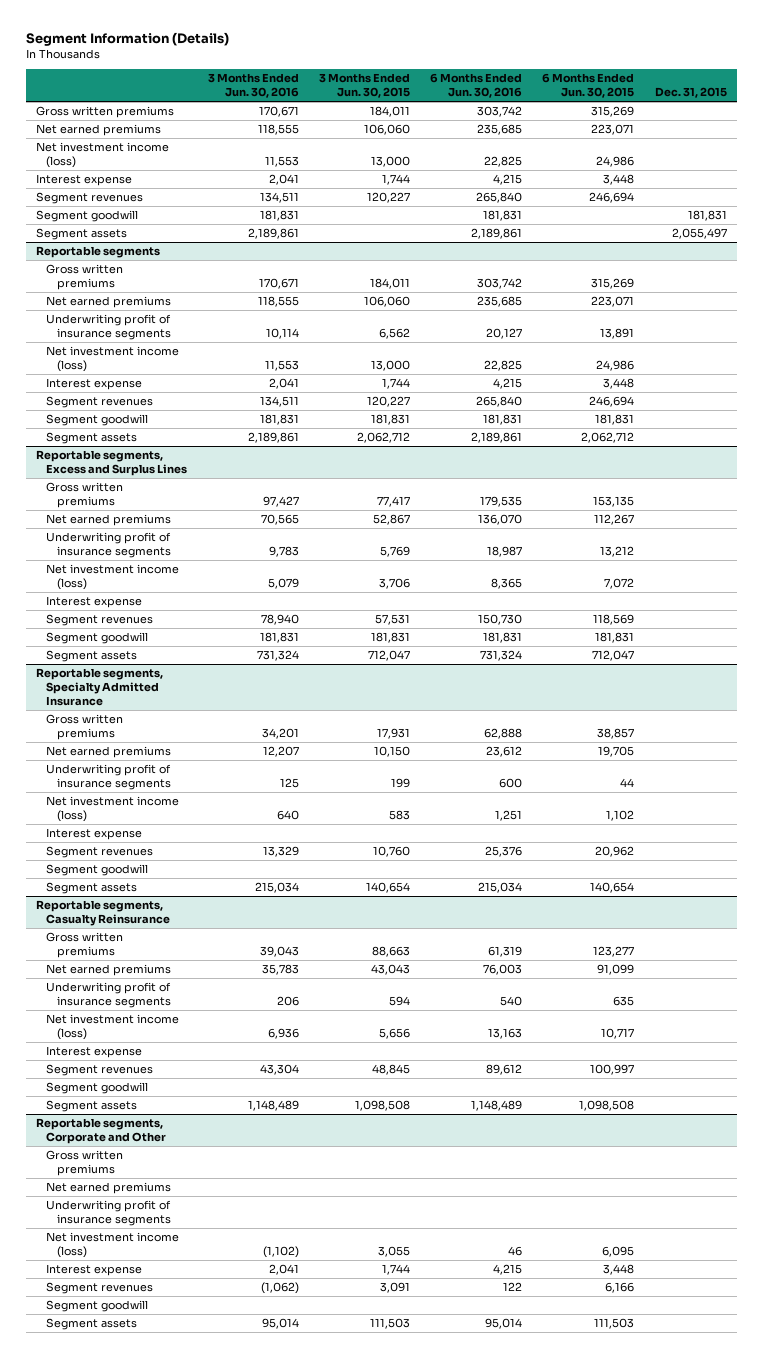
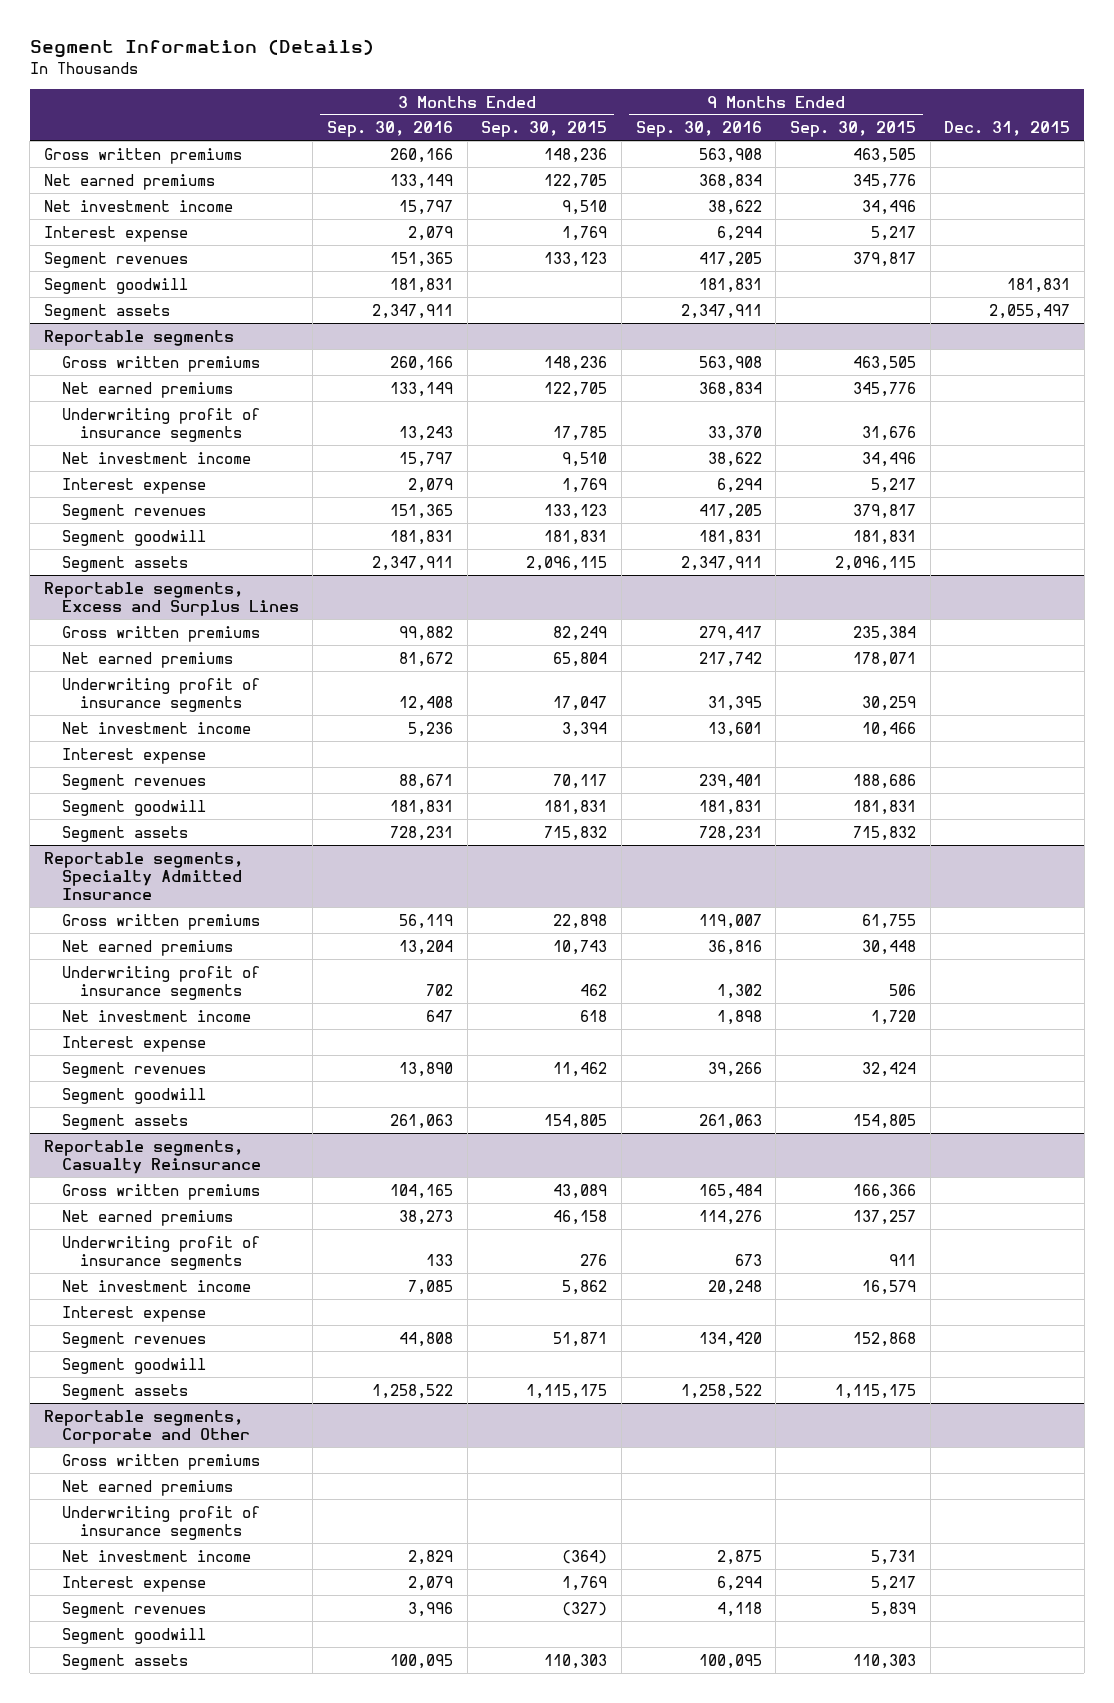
- | 3 Months Ended Jun. 30, 2016 | 3 Months Ended Jun. 30, 2015 | 6 Months Ended Jun. 30, 2016 | 6 Months Ended Jun. 30, 2015 | Dec. 31, 2015
+ | 3 Months Ended Sep. 30, 2016 | 3 Months Ended Sep. 30, 2015 | 9 Months Ended Sep. 30, 2016 | 9 Months Ended Sep. 30, 2015 | Dec. 31, 2015
- Net investment income (loss) | 11,553 | 13,000 | 22,825 | 24,986 |
+ Net investment income | 15,797 | 9,510 | 38,622 | 34,496 |
@ Reportable segments
- Net investment income (loss) | 11,553 | 13,000 | 22,825 | 24,986 |
+ Net investment income | 15,797 | 9,510 | 38,622 | 34,496 |
@ Reportable segments, Excess and Surplus Lines
- Net investment income (loss) | 5,079 | 3,706 | 8,365 | 7,072 |
+ Net investment income | 5,236 | 3,394 | 13,601 | 10,466 |
@ Reportable segments, Specialty Admitted Insurance
- Net investment income (loss) | 640 | 583 | 1,251 | 1,102 |
+ Net investment income | 647 | 618 | 1,898 | 1,720 |
@ Reportable segments, Casualty Reinsurance
- Net investment income (loss) | 6,936 | 5,656 | 13,163 | 10,717 |
+ Net investment income | 7,085 | 5,862 | 20,248 | 16,579 |
@ Reportable segments, Corporate and Other
- Net investment income (loss) | (1,102) | 3,055 | 46 | 6,095 |
+ Net investment income | 2,829 | (364) | 2,875 | 5,731 |

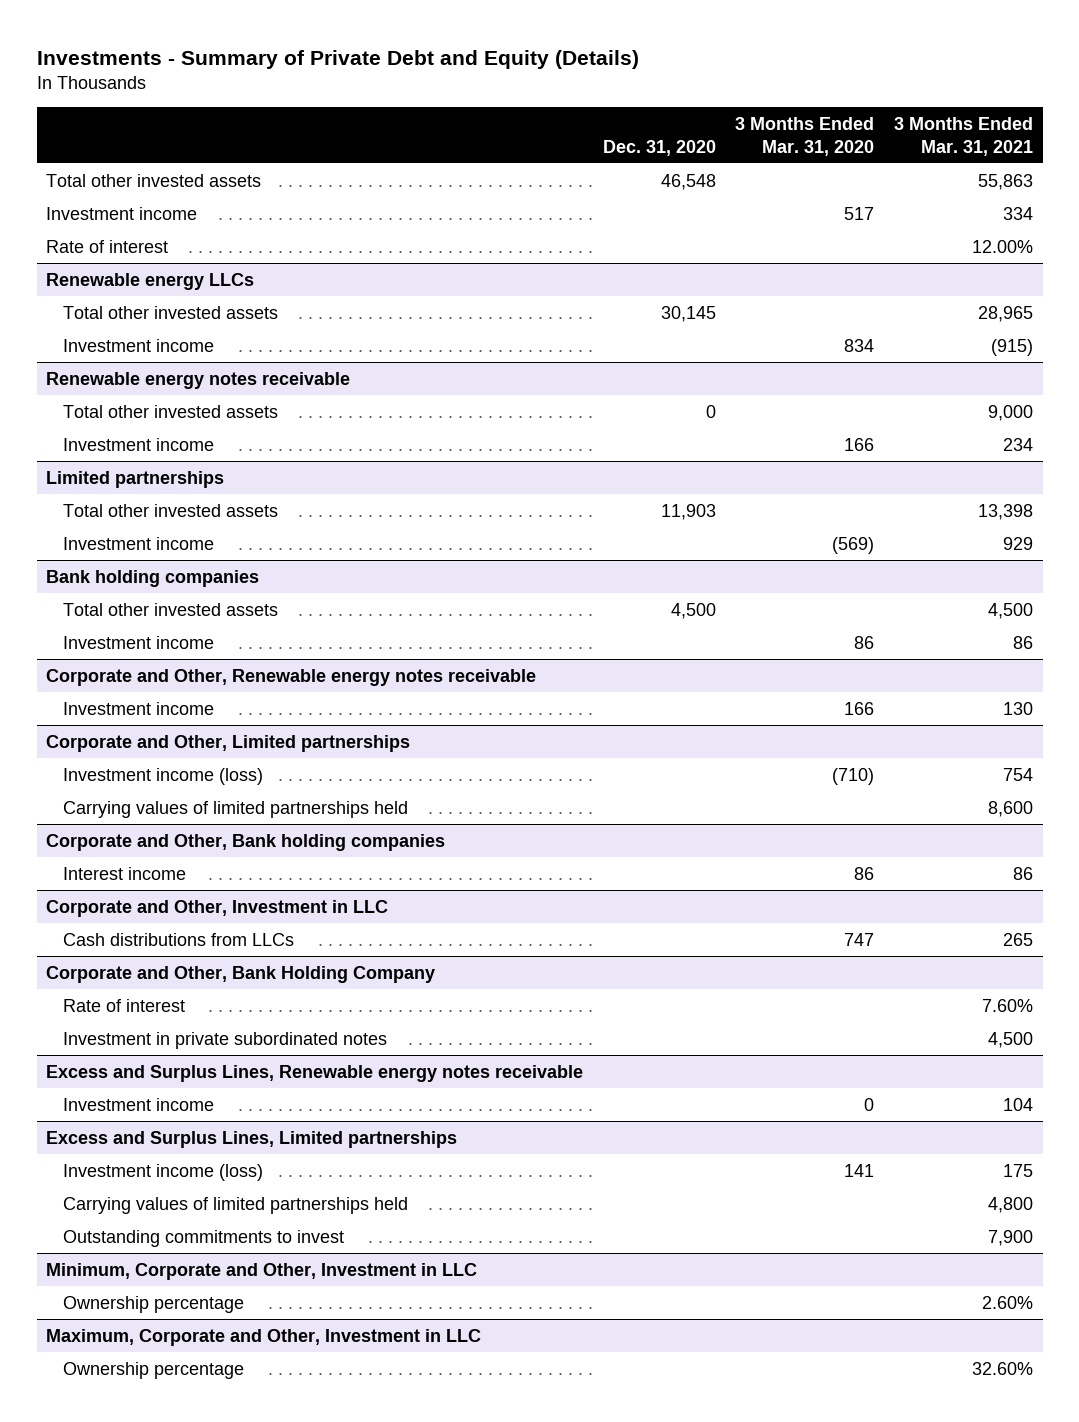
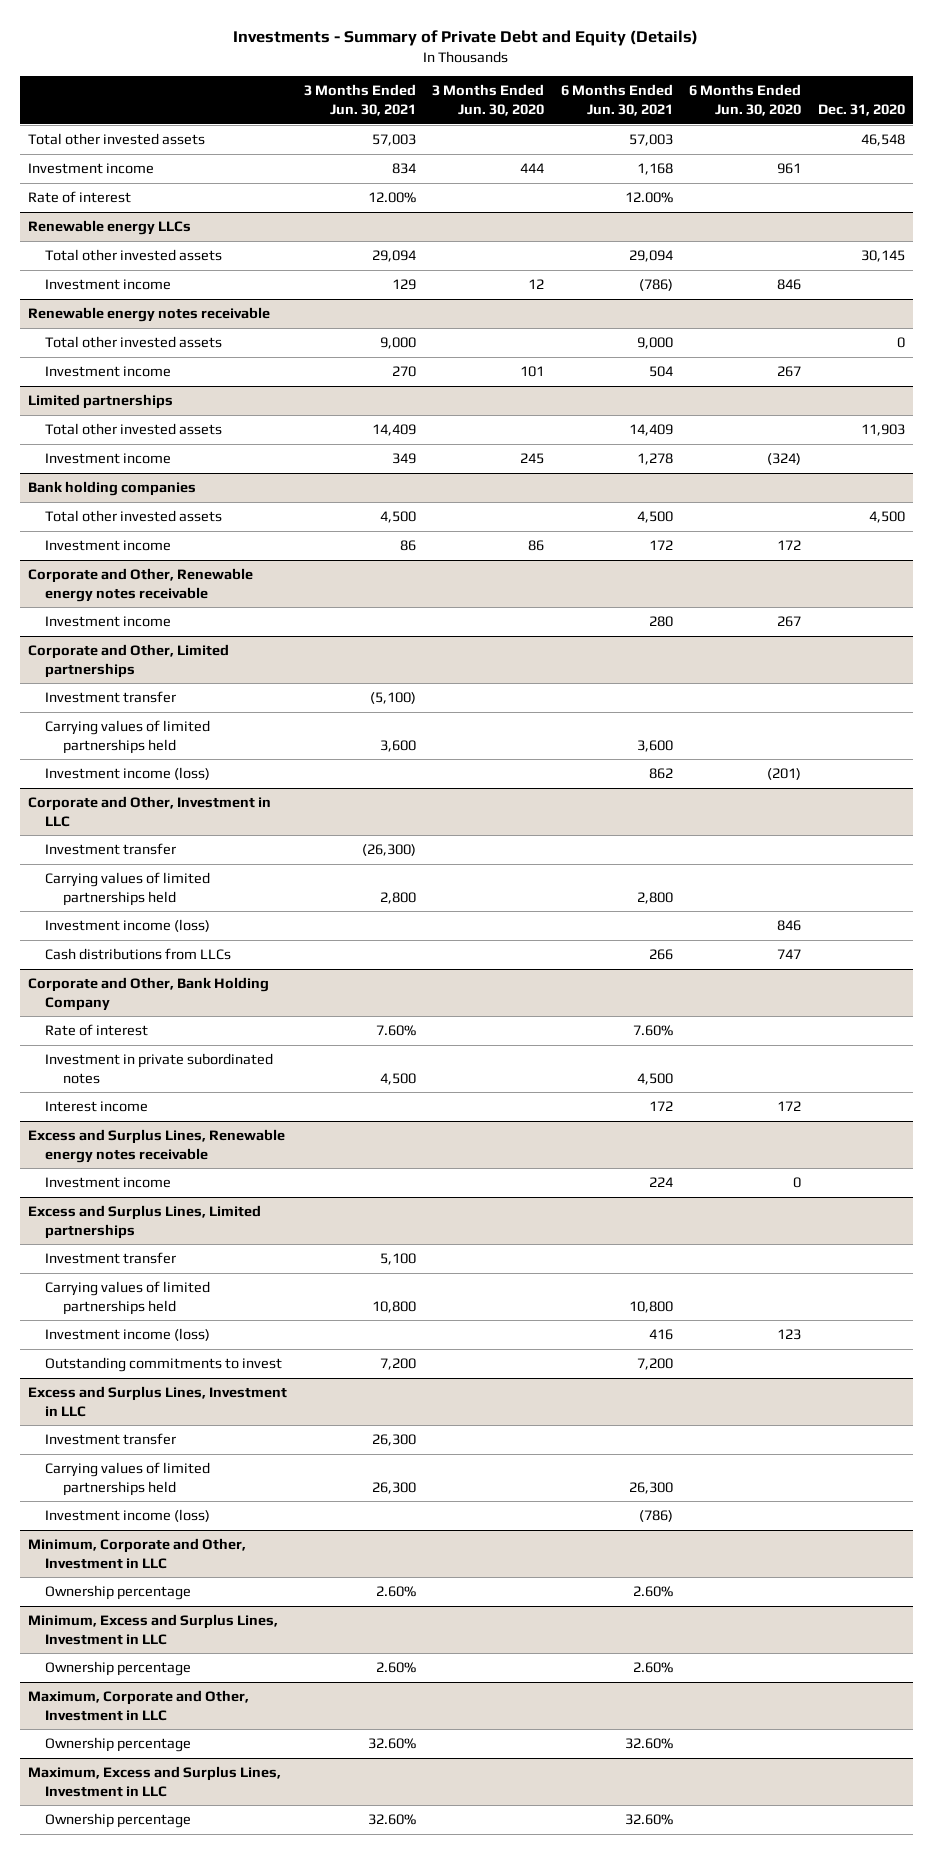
- | Dec. 31, 2020 | 3 Months Ended Mar. 31, 2020 | 3 Months Ended Mar. 31, 2021
+ | 3 Months Ended Jun. 30, 2021 | 3 Months Ended Jun. 30, 2020 | 6 Months Ended Jun. 30, 2021 | 6 Months Ended Jun. 30, 2020 | Dec. 31, 2020
@ Corporate and Other, Limited partnerships
+ Investment transfer | (5,100) | | | |
- Corporate and Other, Bank holding companies
- Interest income | | 86 | 86
@ Corporate and Other, Limited partnerships
moved down: Investment income (loss) | | | 862 | (201) |
@ Corporate and Other, Investment in LLC
+ Investment transfer | (26,300) | | | |
+ Carrying values of limited partnerships held | 2,800 | | 2,800 | |
+ Investment income (loss) | | | | 846 |
@ Corporate and Other, Bank Holding Company
+ Interest income | | | 172 | 172 |
@ Excess and Surplus Lines, Limited partnerships
+ Investment transfer | 5,100 | | | |
moved down: Investment income (loss) | | | 416 | 123 |
+ Excess and Surplus Lines, Investment in LLC
+ Investment transfer | 26,300 | | | |
+ Carrying values of limited partnerships held | 26,300 | | 26,300 | |
+ Investment income (loss) | | | (786) | |
+ Minimum, Excess and Surplus Lines, Investment in LLC
+ Ownership percentage | 2.60% | | 2.60% | |
+ Maximum, Excess and Surplus Lines, Investment in LLC
+ Ownership percentage | 32.60% | | 32.60% | |

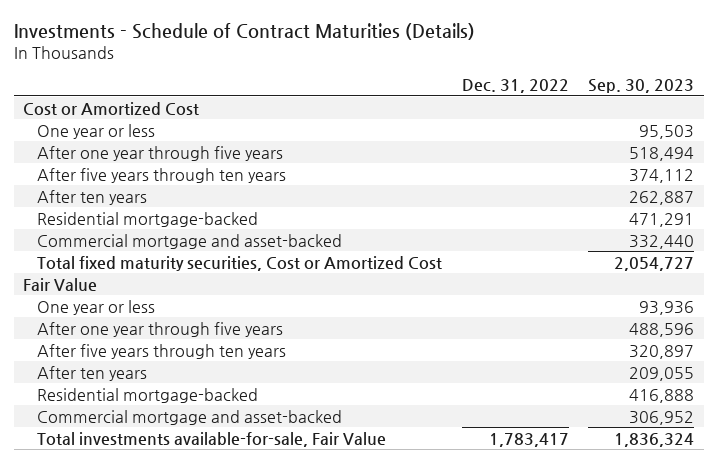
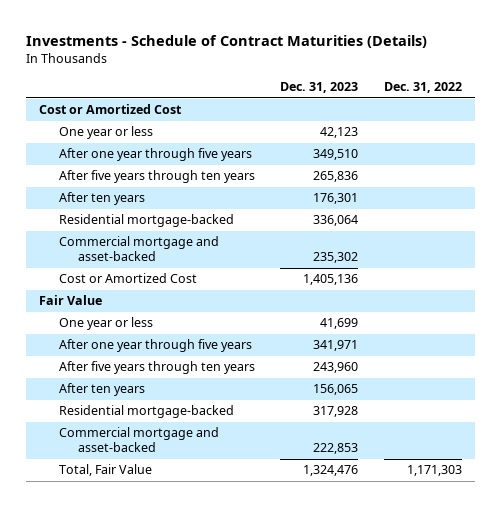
- | Dec. 31, 2022 | Sep. 30, 2023
+ | Dec. 31, 2023 | Dec. 31, 2022
- Total fixed maturity securities, Cost or Amortized Cost | | 2,054,727
+ Cost or Amortized Cost | 1,405,136 |
- Total investments available-for-sale, Fair Value | 1,783,417 | 1,836,324
+ Total, Fair Value | 1,324,476 | 1,171,303

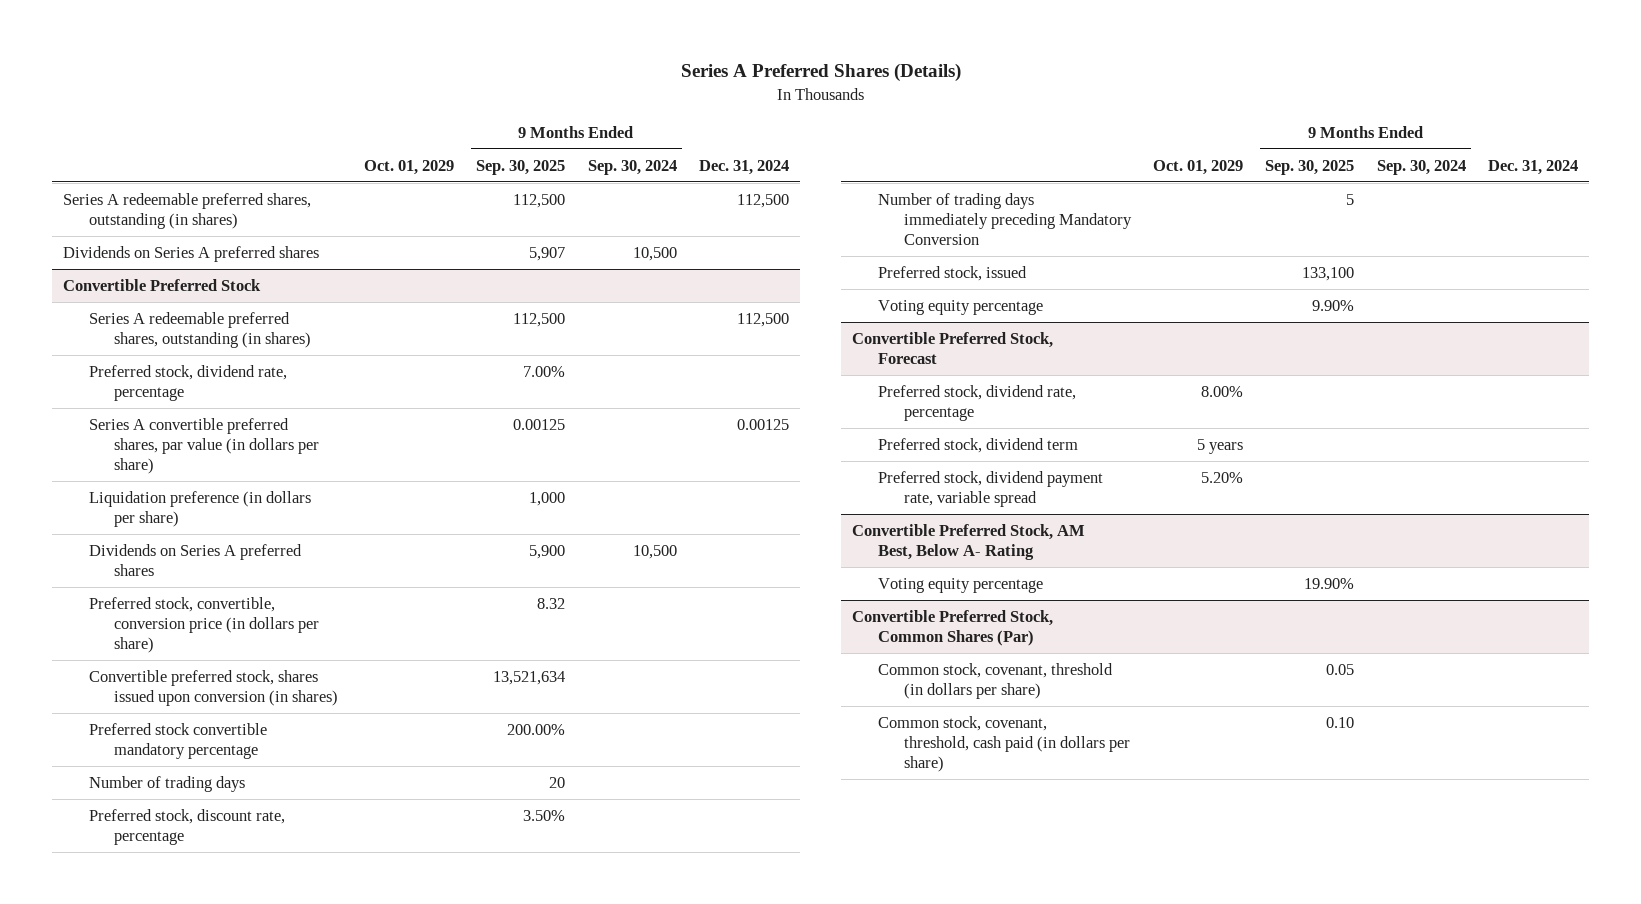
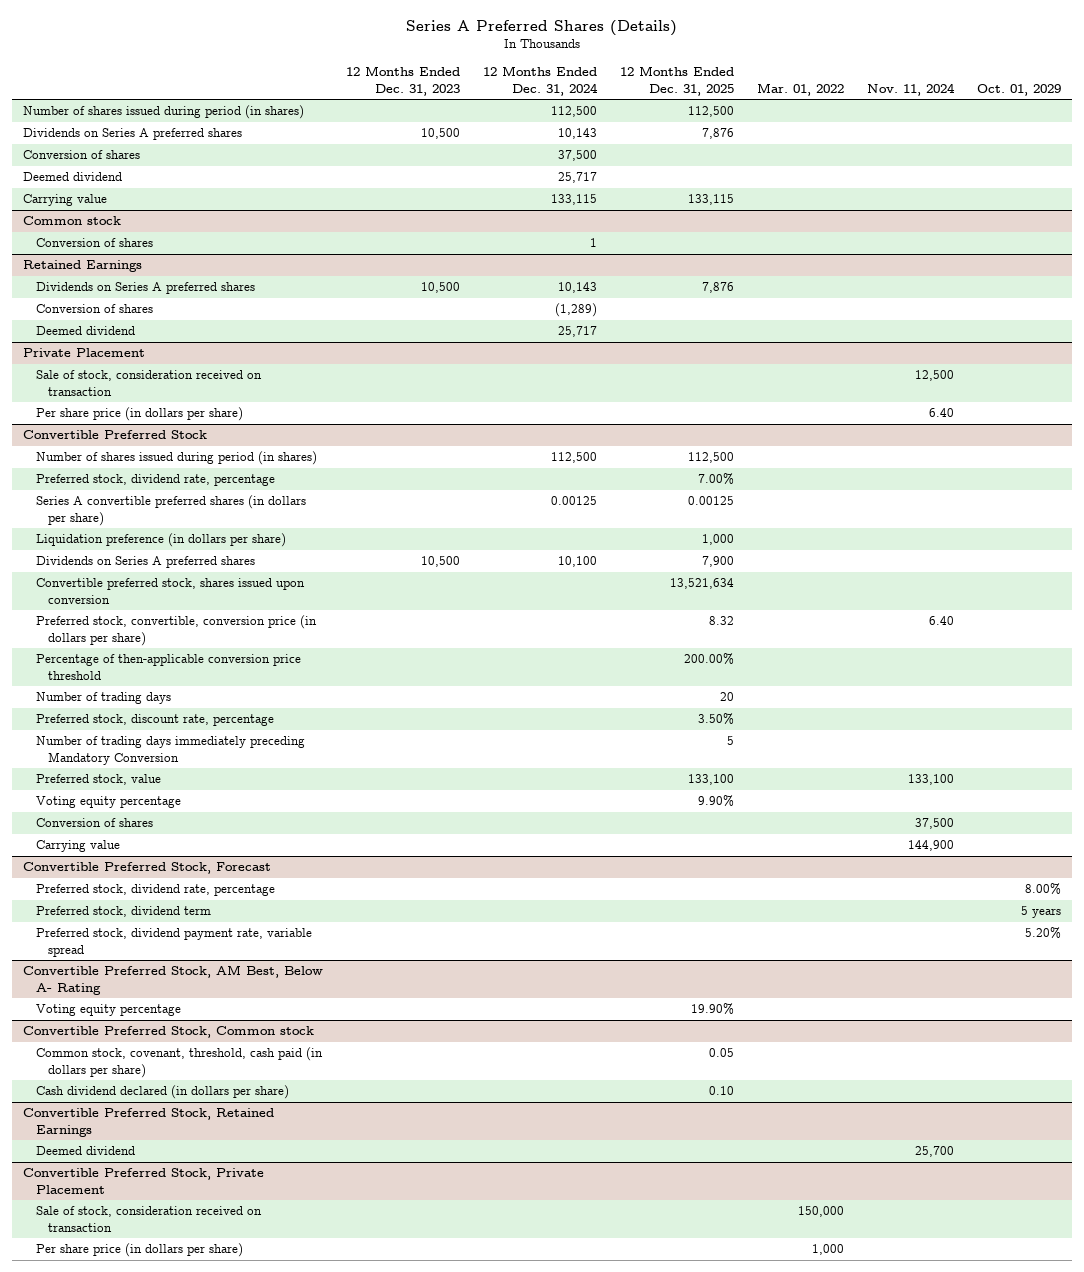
- | Oct. 01, 2029 | 9 Months Ended Sep. 30, 2025 | 9 Months Ended Sep. 30, 2024 | Dec. 31, 2024
+ | 12 Months Ended Dec. 31, 2023 | 12 Months Ended Dec. 31, 2024 | 12 Months Ended Dec. 31, 2025 | Mar. 01, 2022 | Nov. 11, 2024 | Oct. 01, 2029
- Series A redeemable preferred shares, outstanding (in shares) | | 112,500 | | 112,500
+ Number of shares issued during period (in shares) | | 112,500 | 112,500 | | |
+ Conversion of shares | | 37,500 | | | |
+ Deemed dividend | | 25,717 | | | |
+ Carrying value | | 133,115 | 133,115 | | |
+ Common stock
+ Conversion of shares | | 1 | | | |
+ Retained Earnings
+ Dividends on Series A preferred shares | 10,500 | 10,143 | 7,876 | | |
+ Conversion of shares | | (1,289) | | | |
+ Deemed dividend | | 25,717 | | | |
+ Private Placement
+ Sale of stock, consideration received on transaction | | | | | 12,500 |
+ Per share price (in dollars per share) | | | | | 6.40 |
@ Convertible Preferred Stock
- Series A redeemable preferred shares, outstanding (in shares) | | 112,500 | | 112,500
+ Number of shares issued during period (in shares) | | 112,500 | 112,500 | | |
- Series A convertible preferred shares, par value (in dollars per share) | | 0.00125 | | 0.00125
+ Series A convertible preferred shares (in dollars per share) | | 0.00125 | 0.00125 | | |
+ Convertible preferred stock, shares issued upon conversion | | | 13,521,634 | | |
- Convertible preferred stock, shares issued upon conversion (in shares) | | 13,521,634 | |
- Preferred stock convertible mandatory percentage | | 200.00% | |
+ Percentage of then-applicable conversion price threshold | | | 200.00% | | |
- Preferred stock, issued | | 133,100 | |
+ Preferred stock, value | | | 133,100 | | 133,100 |
+ Conversion of shares | | | | | 37,500 |
+ Carrying value | | | | | 144,900 |
- Convertible Preferred Stock, Common Shares (Par)
- Common stock, covenant, threshold (in dollars per share) | | 0.05 | |
+ Convertible Preferred Stock, Common stock
+ Cash dividend declared (in dollars per share) | | | 0.10 | | |
+ Convertible Preferred Stock, Retained Earnings
+ Deemed dividend | | | | | 25,700 |
+ Convertible Preferred Stock, Private Placement
+ Sale of stock, consideration received on transaction | | | | 150,000 | |
+ Per share price (in dollars per share) | | | | 1,000 | |

